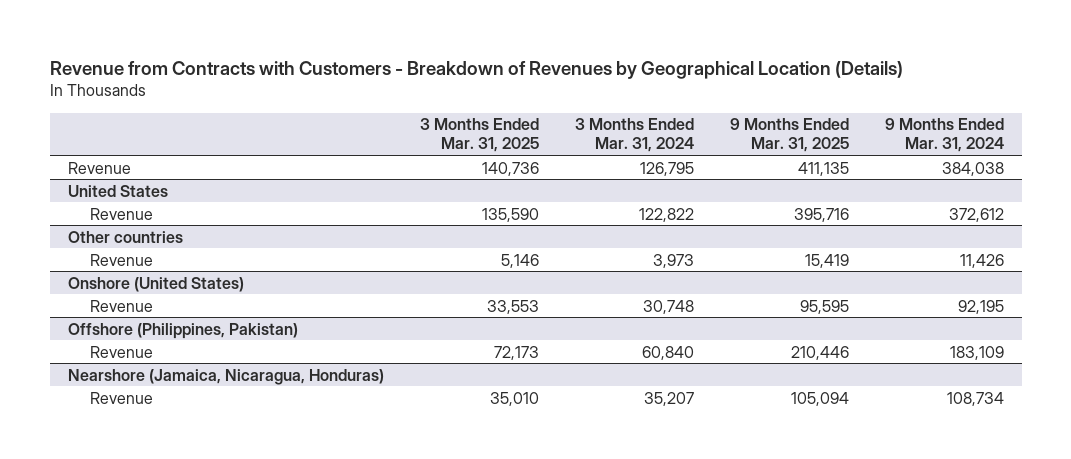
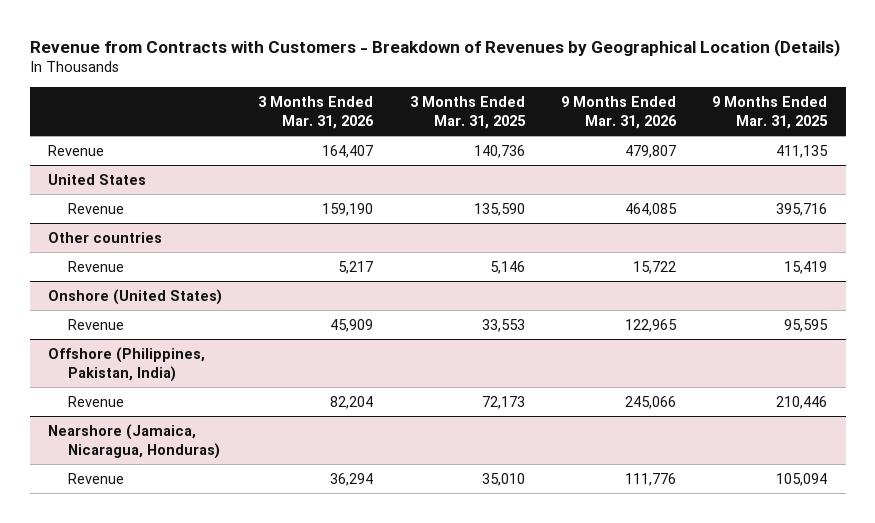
- | 3 Months Ended Mar. 31, 2025 | 3 Months Ended Mar. 31, 2024 | 9 Months Ended Mar. 31, 2025 | 9 Months Ended Mar. 31, 2024
+ | 3 Months Ended Mar. 31, 2026 | 3 Months Ended Mar. 31, 2025 | 9 Months Ended Mar. 31, 2026 | 9 Months Ended Mar. 31, 2025
- Offshore (Philippines, Pakistan)
+ Offshore (Philippines, Pakistan, India)

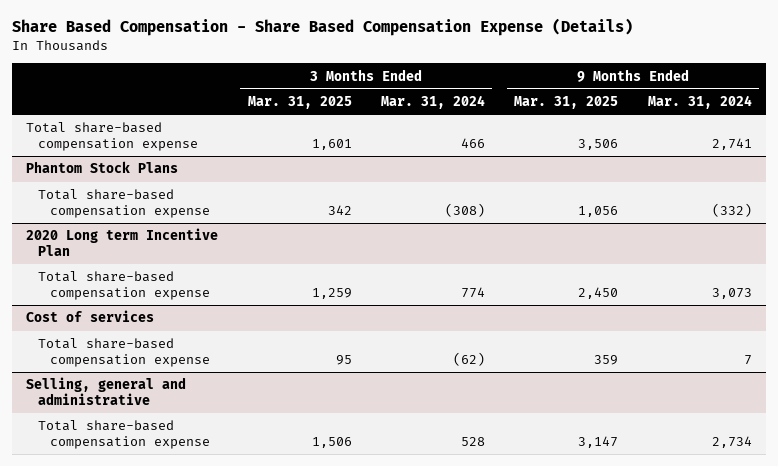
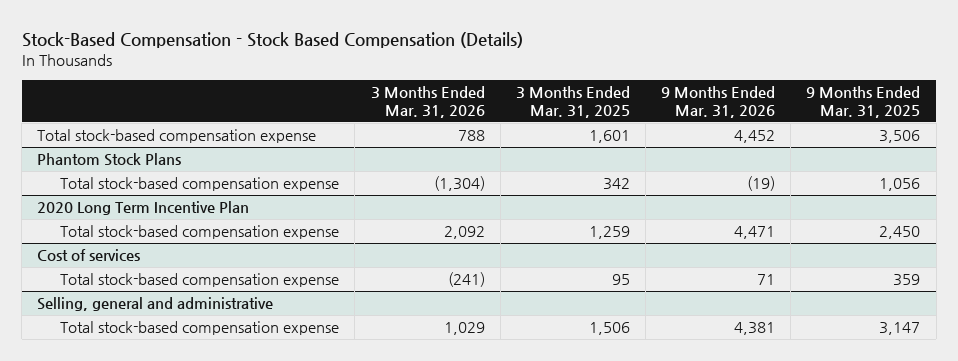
- Share Based Compensation - Share Based Compensation Expense (Details)
+ Stock-Based Compensation - Stock Based Compensation (Details)
- | 3 Months Ended Mar. 31, 2025 | 3 Months Ended Mar. 31, 2024 | 9 Months Ended Mar. 31, 2025 | 9 Months Ended Mar. 31, 2024
+ | 3 Months Ended Mar. 31, 2026 | 3 Months Ended Mar. 31, 2025 | 9 Months Ended Mar. 31, 2026 | 9 Months Ended Mar. 31, 2025
- Total share-based compensation expense | 1,601 | 466 | 3,506 | 2,741
+ Total stock-based compensation expense | 788 | 1,601 | 4,452 | 3,506
@ Phantom Stock Plans
- Total share-based compensation expense | 342 | (308) | 1,056 | (332)
- 2020 Long term Incentive Plan
- Total share-based compensation expense | 1,259 | 774 | 2,450 | 3,073
@ Phantom Stock Plans
+ Total stock-based compensation expense | (1,304) | 342 | (19) | 1,056
+ 2020 Long Term Incentive Plan
+ Total stock-based compensation expense | 2,092 | 1,259 | 4,471 | 2,450
@ Cost of services
- Total share-based compensation expense | 95 | (62) | 359 | 7
+ Total stock-based compensation expense | (241) | 95 | 71 | 359
@ Selling, general and administrative
- Total share-based compensation expense | 1,506 | 528 | 3,147 | 2,734
+ Total stock-based compensation expense | 1,029 | 1,506 | 4,381 | 3,147

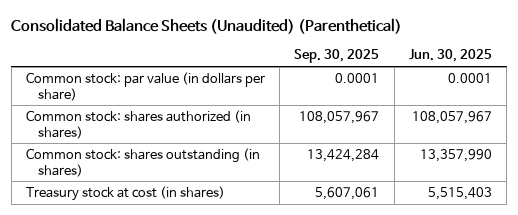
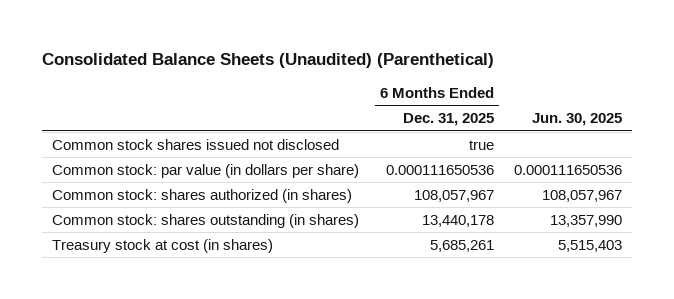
- | Sep. 30, 2025 | Jun. 30, 2025
+ | 6 Months Ended Dec. 31, 2025 | Jun. 30, 2025
- Common stock: par value (in dollars per share) | 0.0001 | 0.0001
+ Common stock shares issued not disclosed | true |
+ Common stock: par value (in dollars per share) | 0.000111650536 | 0.000111650536

